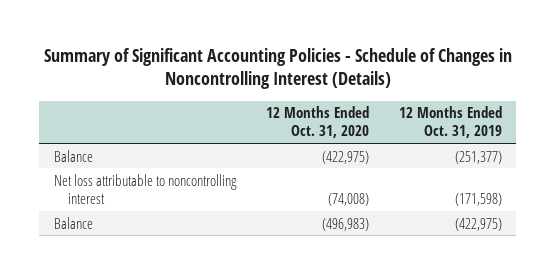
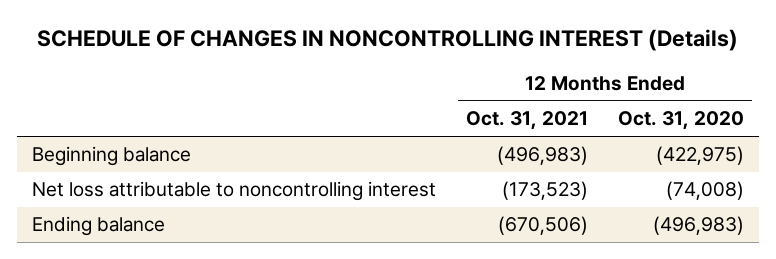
- Summary of Significant Accounting Policies - Schedule of Changes in Noncontrolling Interest (Details)
+ SCHEDULE OF CHANGES IN NONCONTROLLING INTEREST (Details)
- | 12 Months Ended Oct. 31, 2020 | 12 Months Ended Oct. 31, 2019
+ | 12 Months Ended Oct. 31, 2021 | 12 Months Ended Oct. 31, 2020
- Balance | (422,975) | (251,377)
+ Beginning balance | (496,983) | (422,975)
- Balance | (496,983) | (422,975)
+ Ending balance | (670,506) | (496,983)

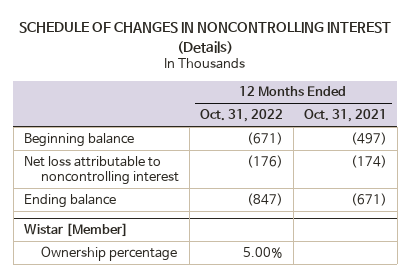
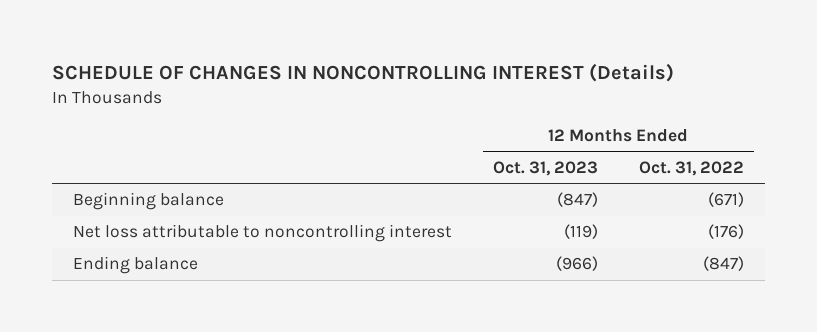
- | 12 Months Ended Oct. 31, 2022 | 12 Months Ended Oct. 31, 2021
+ | 12 Months Ended Oct. 31, 2023 | 12 Months Ended Oct. 31, 2022
- Wistar [Member]
- Ownership percentage | 5.00% |

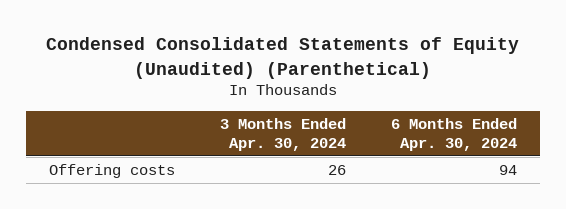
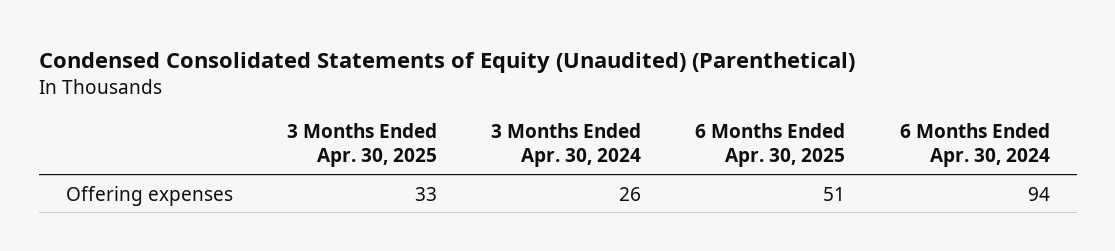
- | 3 Months Ended Apr. 30, 2024 | 6 Months Ended Apr. 30, 2024
+ | 3 Months Ended Apr. 30, 2025 | 3 Months Ended Apr. 30, 2024 | 6 Months Ended Apr. 30, 2025 | 6 Months Ended Apr. 30, 2024
- Offering costs | 26 | 94
+ Offering expenses | 33 | 26 | 51 | 94

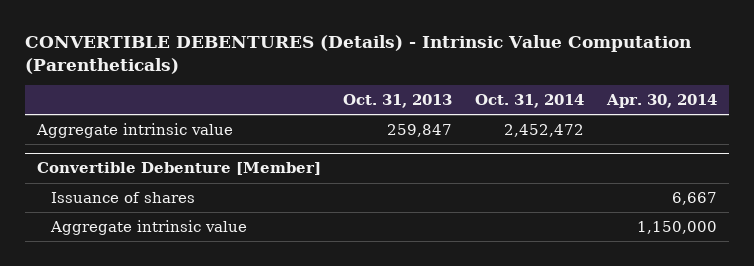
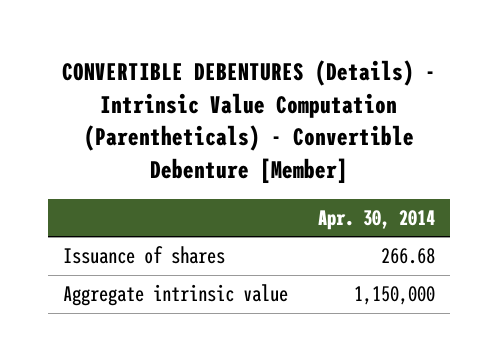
- CONVERTIBLE DEBENTURES (Details) - Intrinsic Value Computation (Parentheticals)
+ CONVERTIBLE DEBENTURES (Details) - Intrinsic Value Computation (Parentheticals) - Convertible Debenture [Member]
- | Oct. 31, 2013 | Oct. 31, 2014 | Apr. 30, 2014
+ | Apr. 30, 2014
- Aggregate intrinsic value | 259,847 | 2,452,472 |
- Convertible Debenture [Member]
- Issuance of shares | | | 6,667
+ Issuance of shares | 266.68

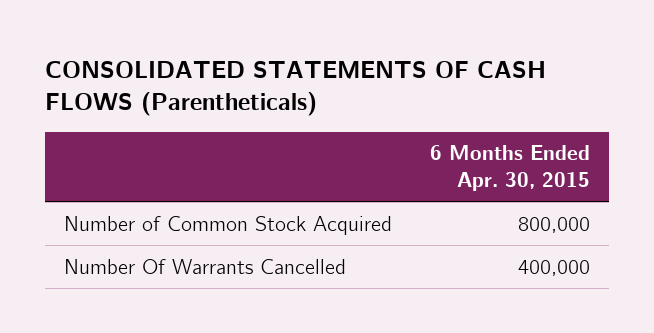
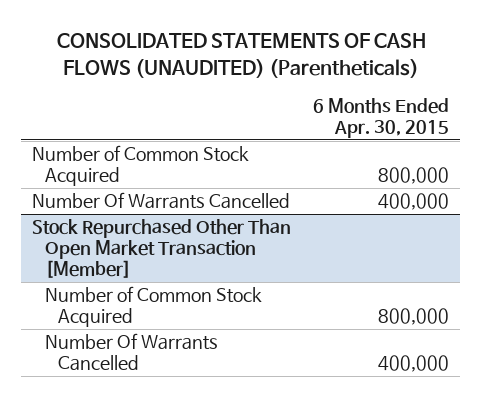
- CONSOLIDATED STATEMENTS OF CASH FLOWS (Parentheticals)
+ CONSOLIDATED STATEMENTS OF CASH FLOWS (UNAUDITED) (Parentheticals)
+ Stock Repurchased Other Than Open Market Transaction [Member]
+ Number of Common Stock Acquired | 800,000
+ Number Of Warrants Cancelled | 400,000

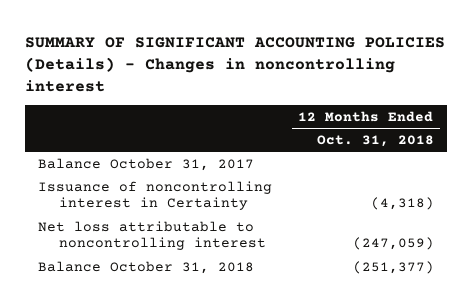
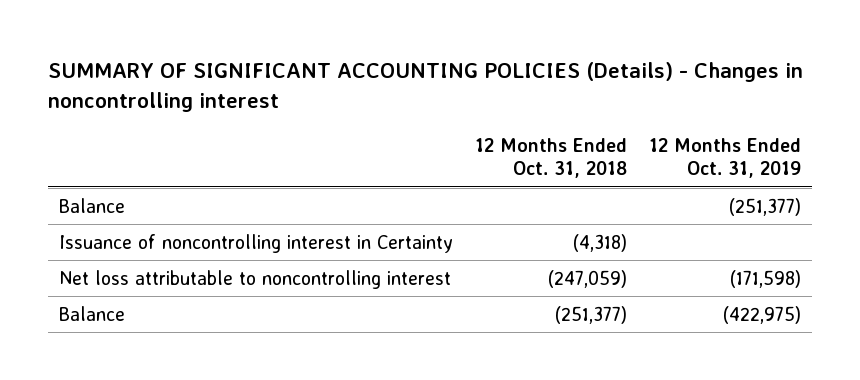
- | 12 Months Ended Oct. 31, 2018
+ | 12 Months Ended Oct. 31, 2018 | 12 Months Ended Oct. 31, 2019
- Balance October 31, 2017
+ Balance | | (251,377)
- Balance October 31, 2018 | (251,377)
+ Balance | (251,377) | (422,975)

